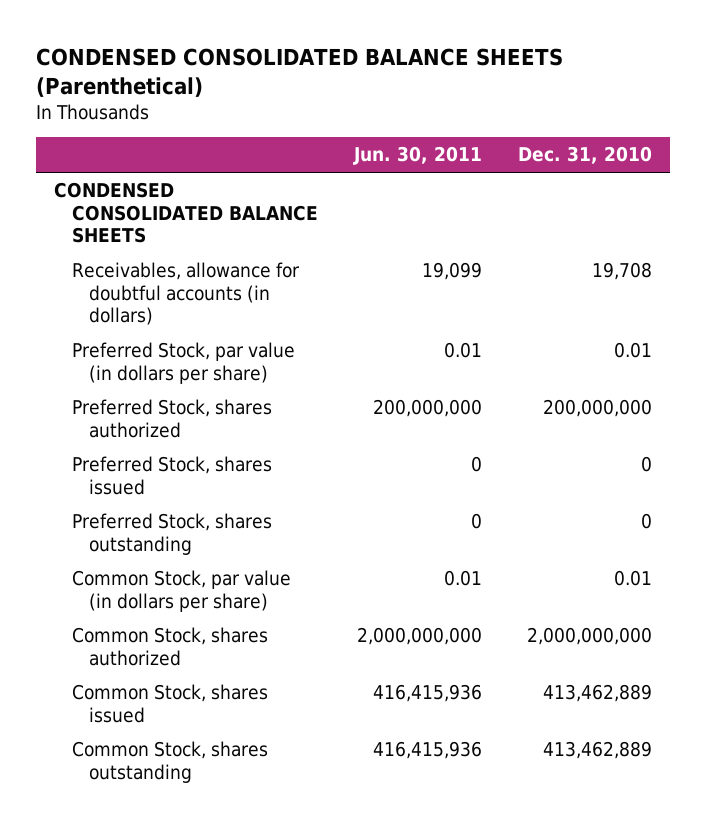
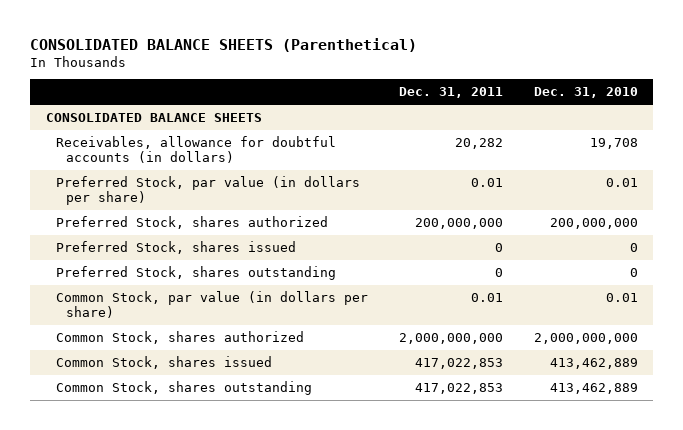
- CONDENSED CONSOLIDATED BALANCE SHEETS (Parenthetical)
+ CONSOLIDATED BALANCE SHEETS (Parenthetical)
- | Jun. 30, 2011 | Dec. 31, 2010
+ | Dec. 31, 2011 | Dec. 31, 2010
- CONDENSED CONSOLIDATED BALANCE SHEETS
+ CONSOLIDATED BALANCE SHEETS

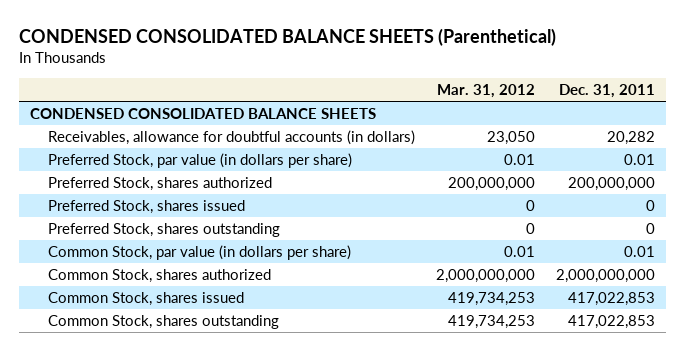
- CONSOLIDATED BALANCE SHEETS (Parenthetical)
+ CONDENSED CONSOLIDATED BALANCE SHEETS (Parenthetical)
- | Dec. 31, 2011 | Dec. 31, 2010
+ | Mar. 31, 2012 | Dec. 31, 2011
- CONSOLIDATED BALANCE SHEETS
+ CONDENSED CONSOLIDATED BALANCE SHEETS

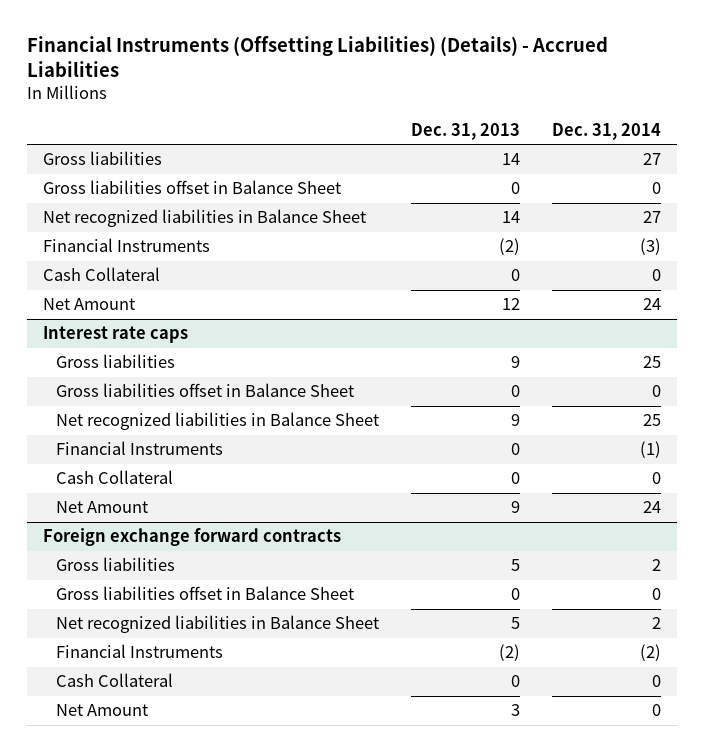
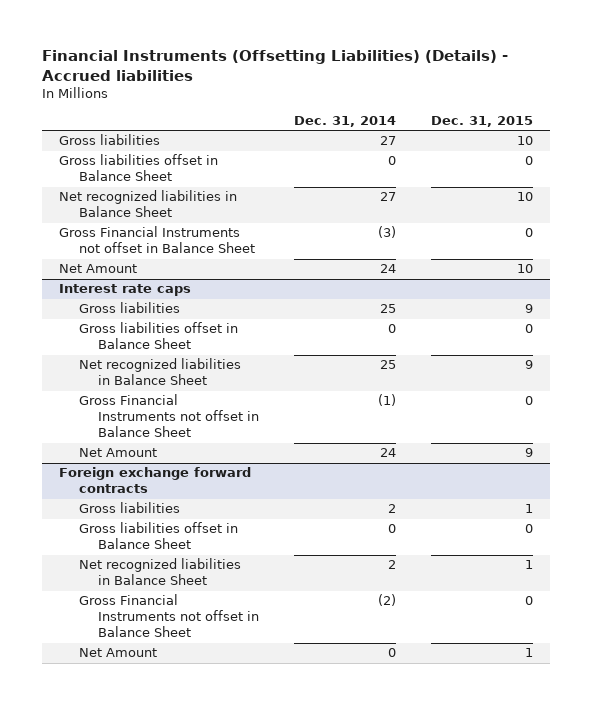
- Financial Instruments (Offsetting Liabilities) (Details) - Accrued Liabilities
+ Financial Instruments (Offsetting Liabilities) (Details) - Accrued liabilities
- | Dec. 31, 2013 | Dec. 31, 2014
+ | Dec. 31, 2014 | Dec. 31, 2015
- Financial Instruments | (2) | (3)
- Cash Collateral | 0 | 0
+ Gross Financial Instruments not offset in Balance Sheet | (3) | 0
@ Interest rate caps
- Financial Instruments | 0 | (1)
- Cash Collateral | 0 | 0
+ Gross Financial Instruments not offset in Balance Sheet | (1) | 0
@ Foreign exchange forward contracts
- Financial Instruments | (2) | (2)
- Cash Collateral | 0 | 0
+ Gross Financial Instruments not offset in Balance Sheet | (2) | 0

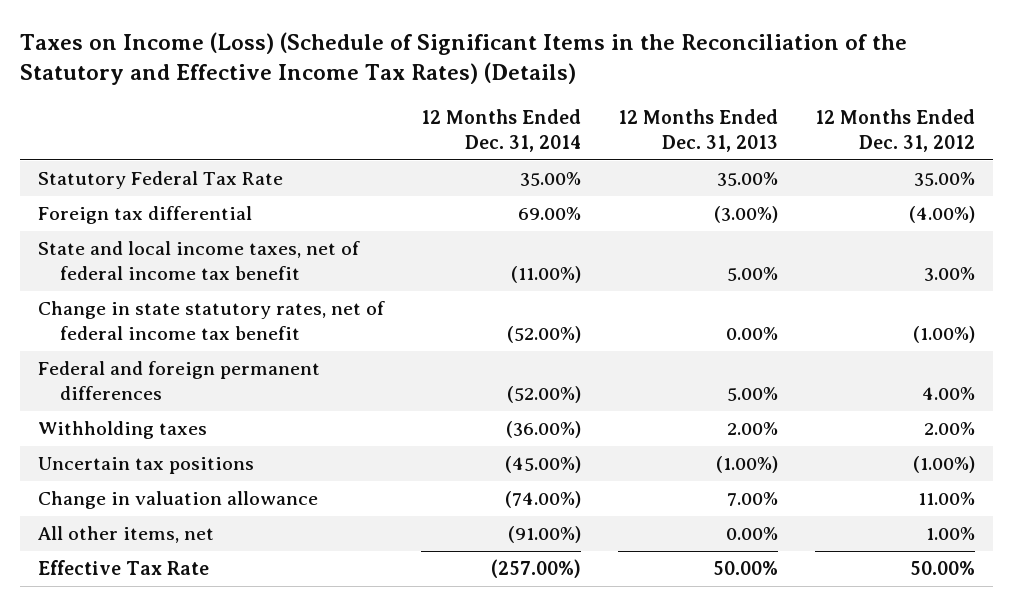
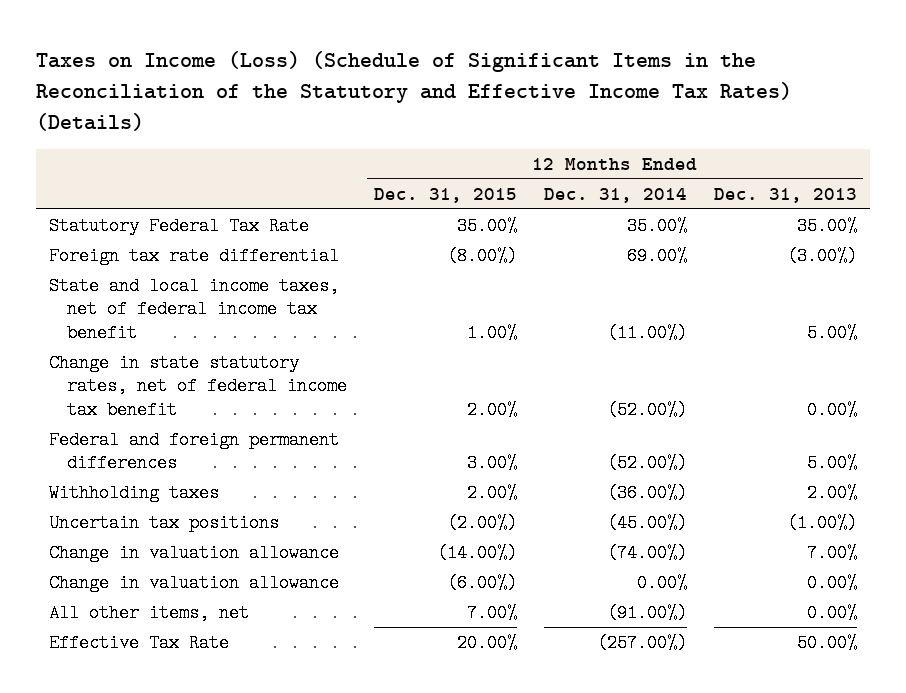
- | 12 Months Ended Dec. 31, 2014 | 12 Months Ended Dec. 31, 2013 | 12 Months Ended Dec. 31, 2012
+ | 12 Months Ended Dec. 31, 2015 | 12 Months Ended Dec. 31, 2014 | 12 Months Ended Dec. 31, 2013
- Foreign tax differential | 69.00% | (3.00%) | (4.00%)
+ Foreign tax rate differential | (8.00%) | 69.00% | (3.00%)
+ Change in valuation allowance | (6.00%) | 0.00% | 0.00%

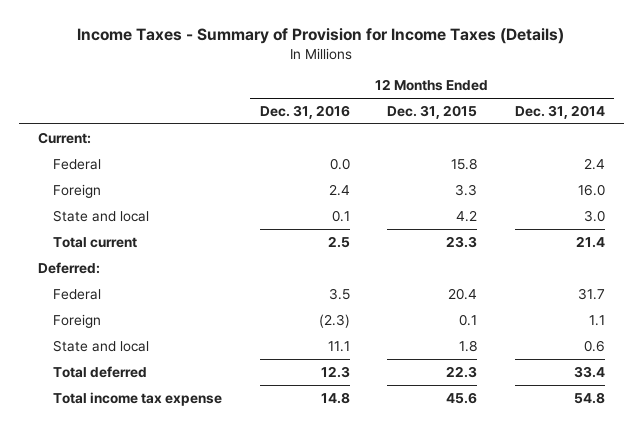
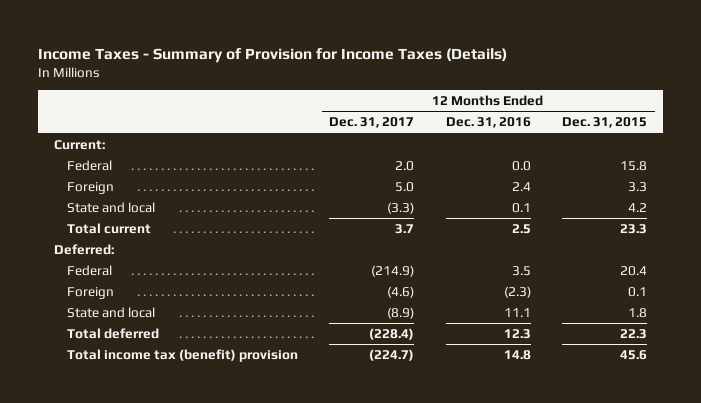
- | 12 Months Ended Dec. 31, 2016 | 12 Months Ended Dec. 31, 2015 | 12 Months Ended Dec. 31, 2014
+ | 12 Months Ended Dec. 31, 2017 | 12 Months Ended Dec. 31, 2016 | 12 Months Ended Dec. 31, 2015
- Total income tax expense | 14.8 | 45.6 | 54.8
+ Total income tax (benefit) provision | (224.7) | 14.8 | 45.6

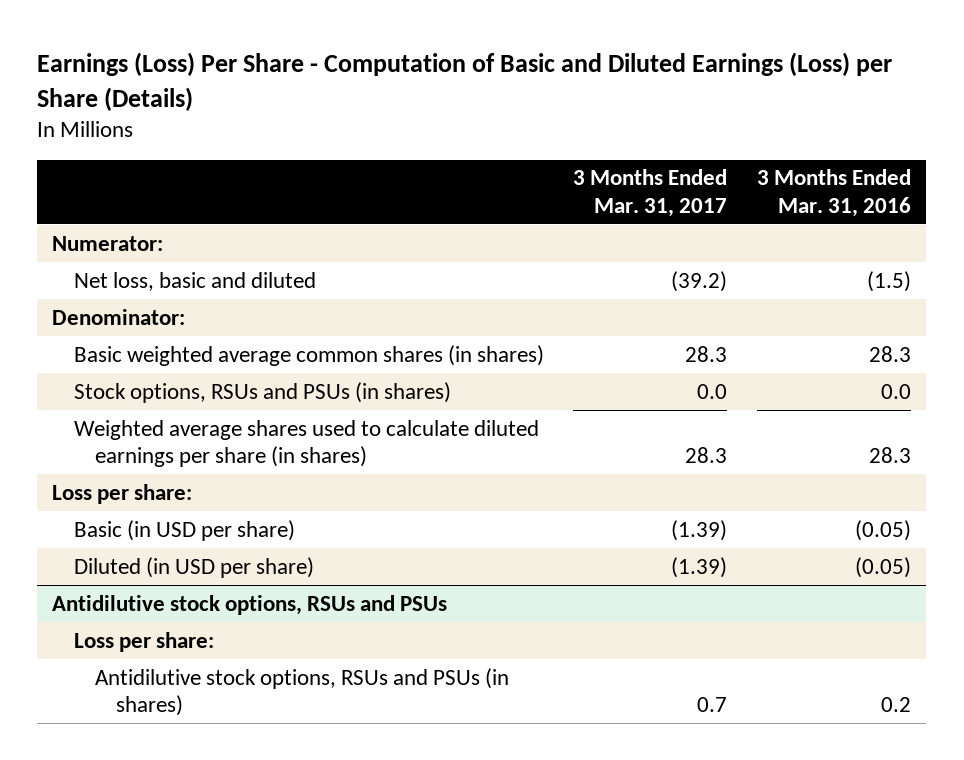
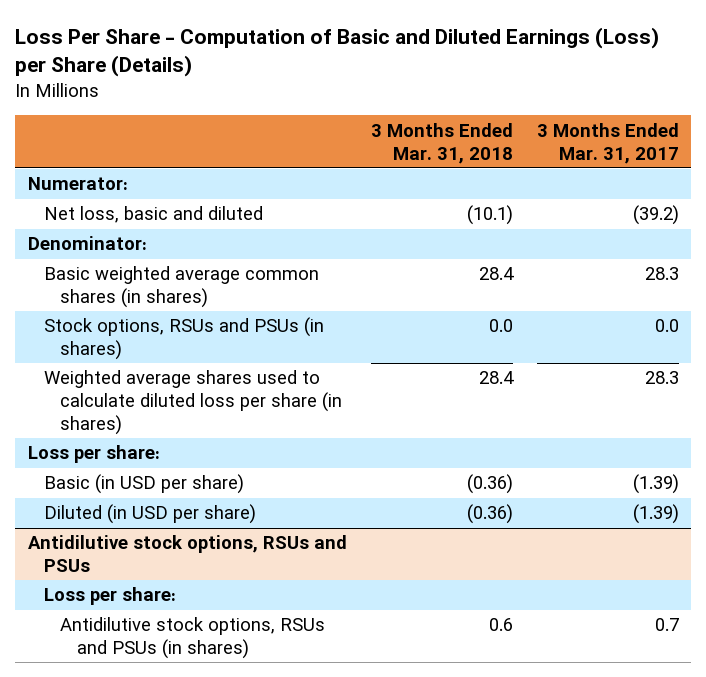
- Earnings (Loss) Per Share - Computation of Basic and Diluted Earnings (Loss) per Share (Details)
+ Loss Per Share - Computation of Basic and Diluted Earnings (Loss) per Share (Details)
- | 3 Months Ended Mar. 31, 2017 | 3 Months Ended Mar. 31, 2016
+ | 3 Months Ended Mar. 31, 2018 | 3 Months Ended Mar. 31, 2017
- Weighted average shares used to calculate diluted earnings per share (in shares) | 28.3 | 28.3
+ Weighted average shares used to calculate diluted loss per share (in shares) | 28.4 | 28.3

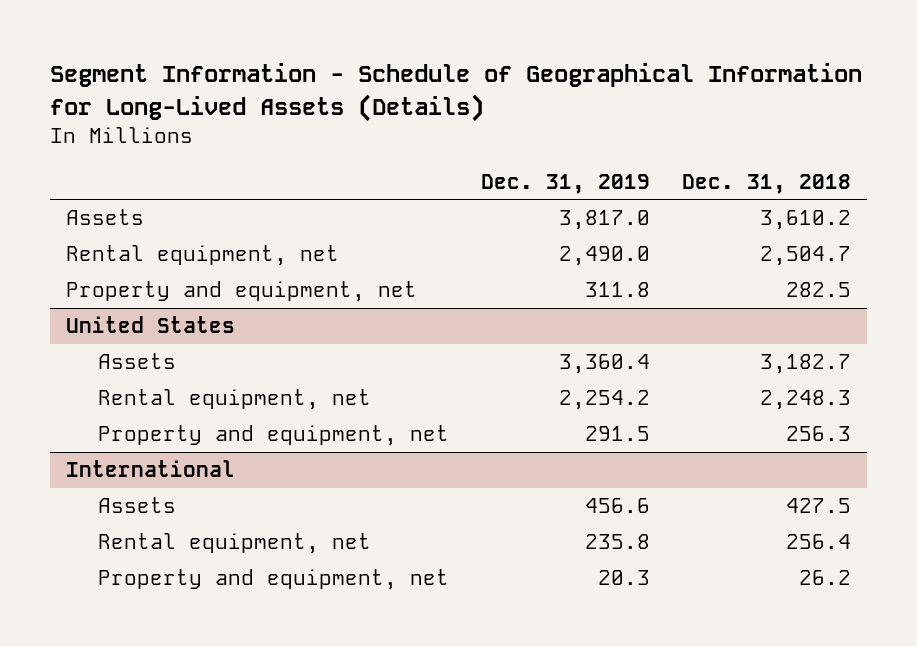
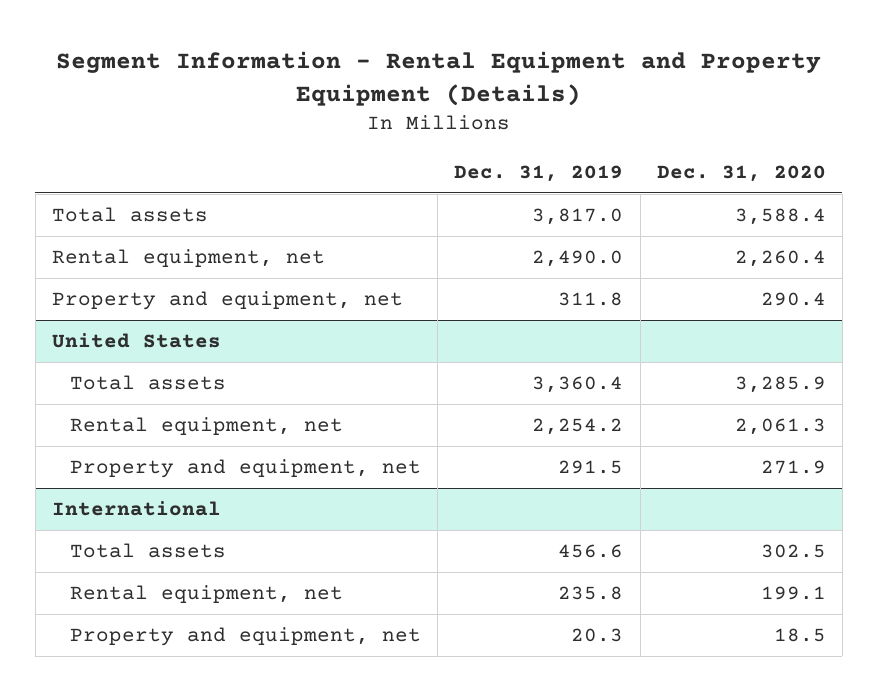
- Segment Information - Schedule of Geographical Information for Long-Lived Assets (Details)
+ Segment Information - Rental Equipment and Property Equipment (Details)
- | Dec. 31, 2019 | Dec. 31, 2018
+ | Dec. 31, 2019 | Dec. 31, 2020
- Assets | 3,817.0 | 3,610.2
+ Total assets | 3,817.0 | 3,588.4
@ United States
- Assets | 3,360.4 | 3,182.7
+ Total assets | 3,360.4 | 3,285.9
@ International
- Assets | 456.6 | 427.5
+ Total assets | 456.6 | 302.5

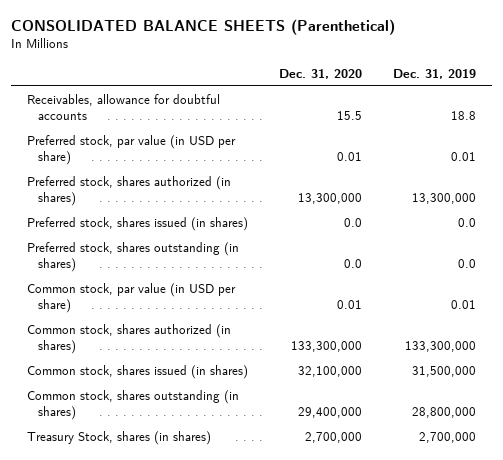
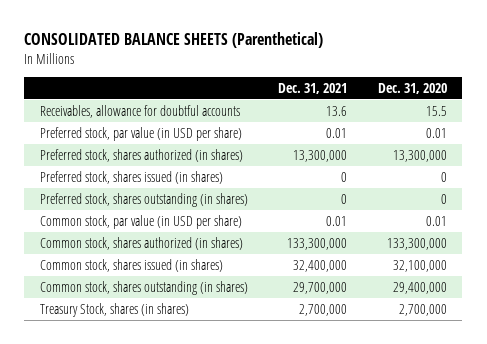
- | Dec. 31, 2020 | Dec. 31, 2019
+ | Dec. 31, 2021 | Dec. 31, 2020
- Preferred stock, shares issued (in shares) | 0.0 | 0.0
- Preferred stock, shares outstanding (in shares) | 0.0 | 0.0
+ Preferred stock, shares issued (in shares) | 0 | 0
+ Preferred stock, shares outstanding (in shares) | 0 | 0

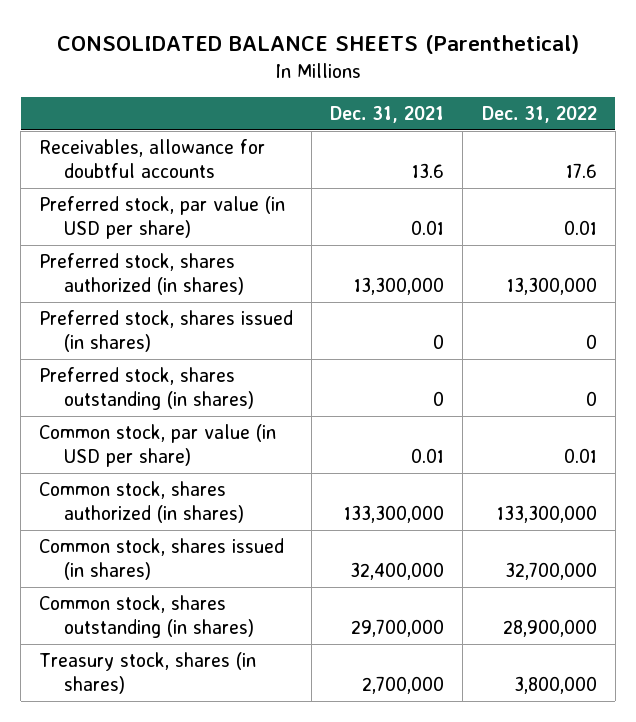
- | Dec. 31, 2021 | Dec. 31, 2020
+ | Dec. 31, 2021 | Dec. 31, 2022
- Treasury Stock, shares (in shares) | 2,700,000 | 2,700,000
+ Treasury stock, shares (in shares) | 2,700,000 | 3,800,000

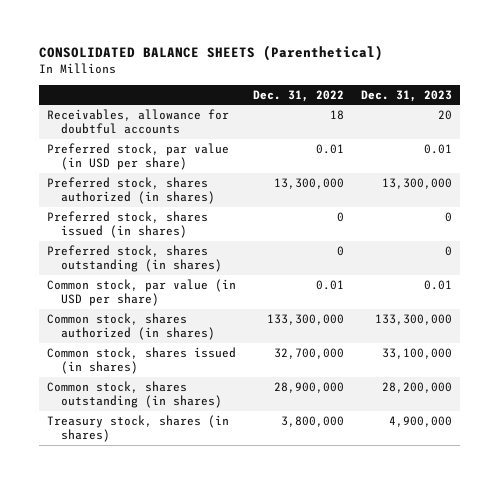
- | Dec. 31, 2021 | Dec. 31, 2022
+ | Dec. 31, 2022 | Dec. 31, 2023
- Receivables, allowance for doubtful accounts | 13.6 | 17.6
+ Receivables, allowance for doubtful accounts | 18 | 20

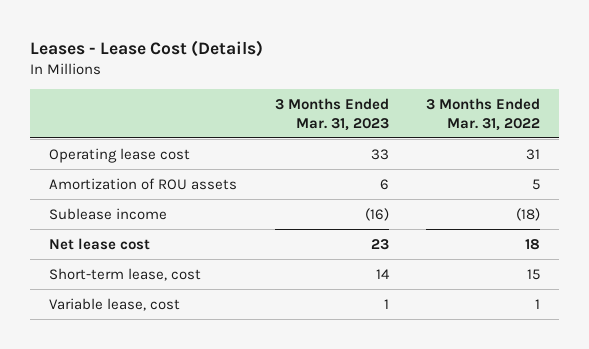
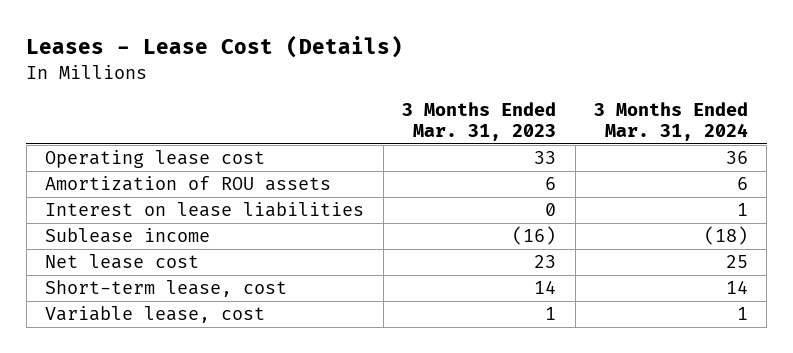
- | 3 Months Ended Mar. 31, 2023 | 3 Months Ended Mar. 31, 2022
+ | 3 Months Ended Mar. 31, 2023 | 3 Months Ended Mar. 31, 2024
+ Interest on lease liabilities | 0 | 1

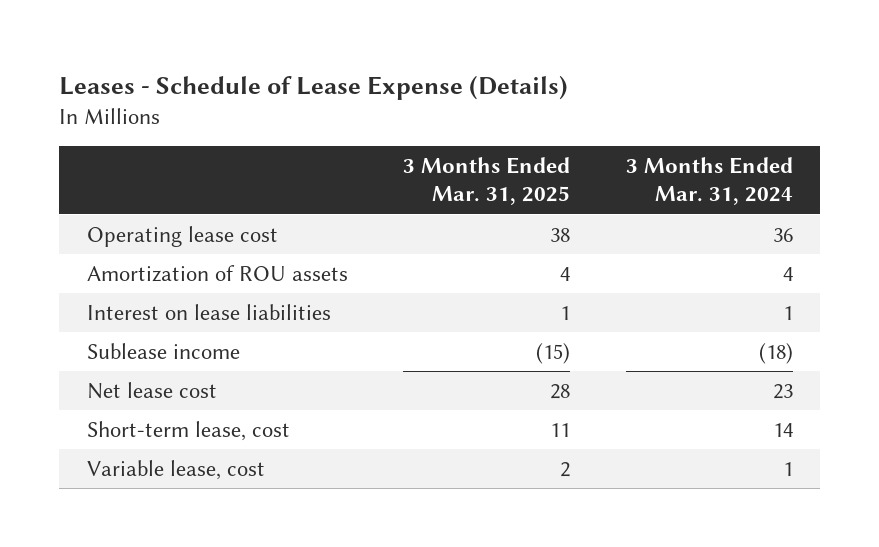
- Leases - Lease Cost (Details)
+ Leases - Schedule of Lease Expense (Details)
- | 3 Months Ended Mar. 31, 2023 | 3 Months Ended Mar. 31, 2024
+ | 3 Months Ended Mar. 31, 2025 | 3 Months Ended Mar. 31, 2024
- Amortization of ROU assets | 6 | 6
+ Amortization of ROU assets | 4 | 4
- Net lease cost | 23 | 25
+ Net lease cost | 28 | 23

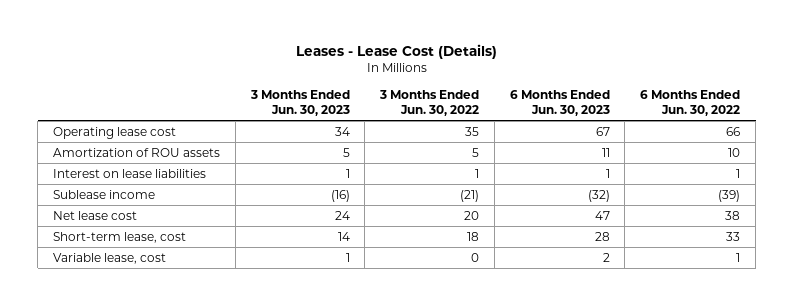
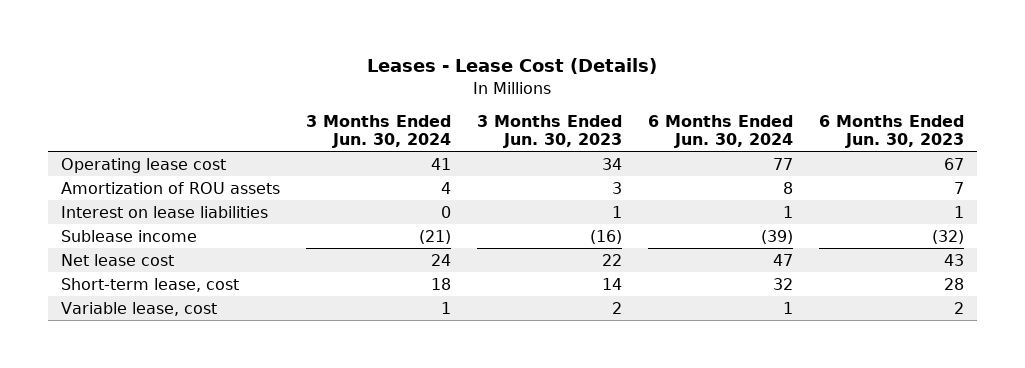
- | 3 Months Ended Jun. 30, 2023 | 3 Months Ended Jun. 30, 2022 | 6 Months Ended Jun. 30, 2023 | 6 Months Ended Jun. 30, 2022
+ | 3 Months Ended Jun. 30, 2024 | 3 Months Ended Jun. 30, 2023 | 6 Months Ended Jun. 30, 2024 | 6 Months Ended Jun. 30, 2023
- Amortization of ROU assets | 5 | 5 | 11 | 10
+ Amortization of ROU assets | 4 | 3 | 8 | 7
- Net lease cost | 24 | 20 | 47 | 38
+ Net lease cost | 24 | 22 | 47 | 43
- Variable lease, cost | 1 | 0 | 2 | 1
+ Variable lease, cost | 1 | 2 | 1 | 2

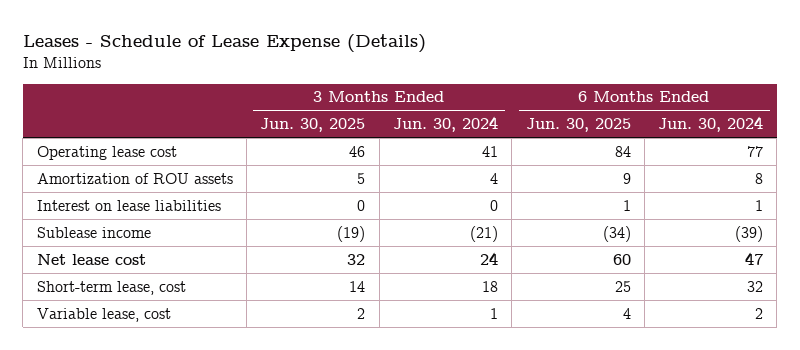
- Leases - Lease Cost (Details)
+ Leases - Schedule of Lease Expense (Details)
- | 3 Months Ended Jun. 30, 2024 | 3 Months Ended Jun. 30, 2023 | 6 Months Ended Jun. 30, 2024 | 6 Months Ended Jun. 30, 2023
+ | 3 Months Ended Jun. 30, 2025 | 3 Months Ended Jun. 30, 2024 | 6 Months Ended Jun. 30, 2025 | 6 Months Ended Jun. 30, 2024
- Variable lease, cost | 1 | 2 | 1 | 2
+ Variable lease, cost | 2 | 1 | 4 | 2

